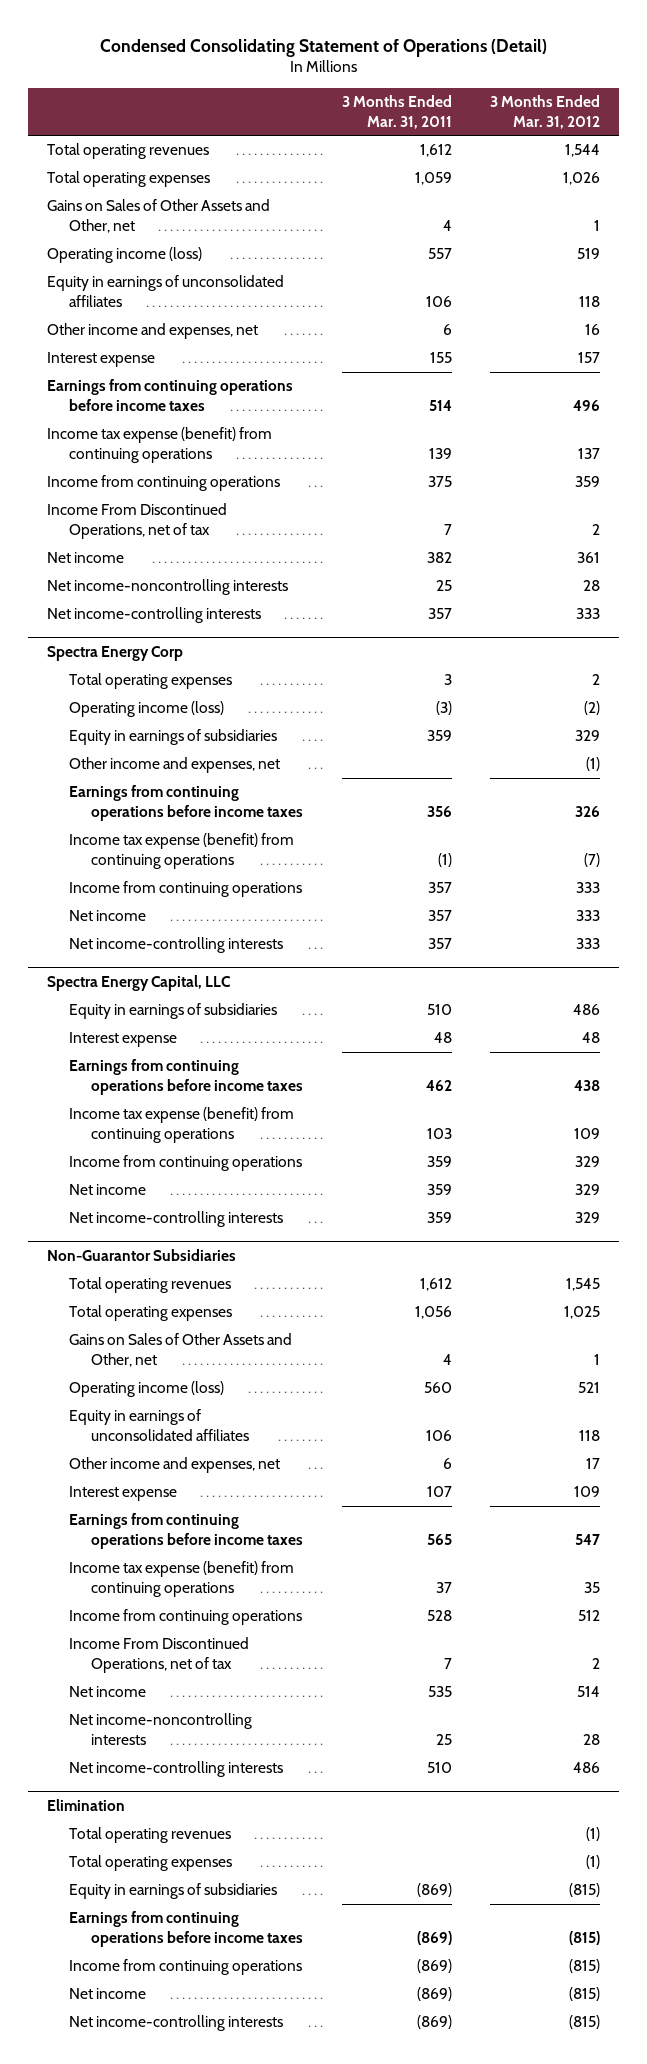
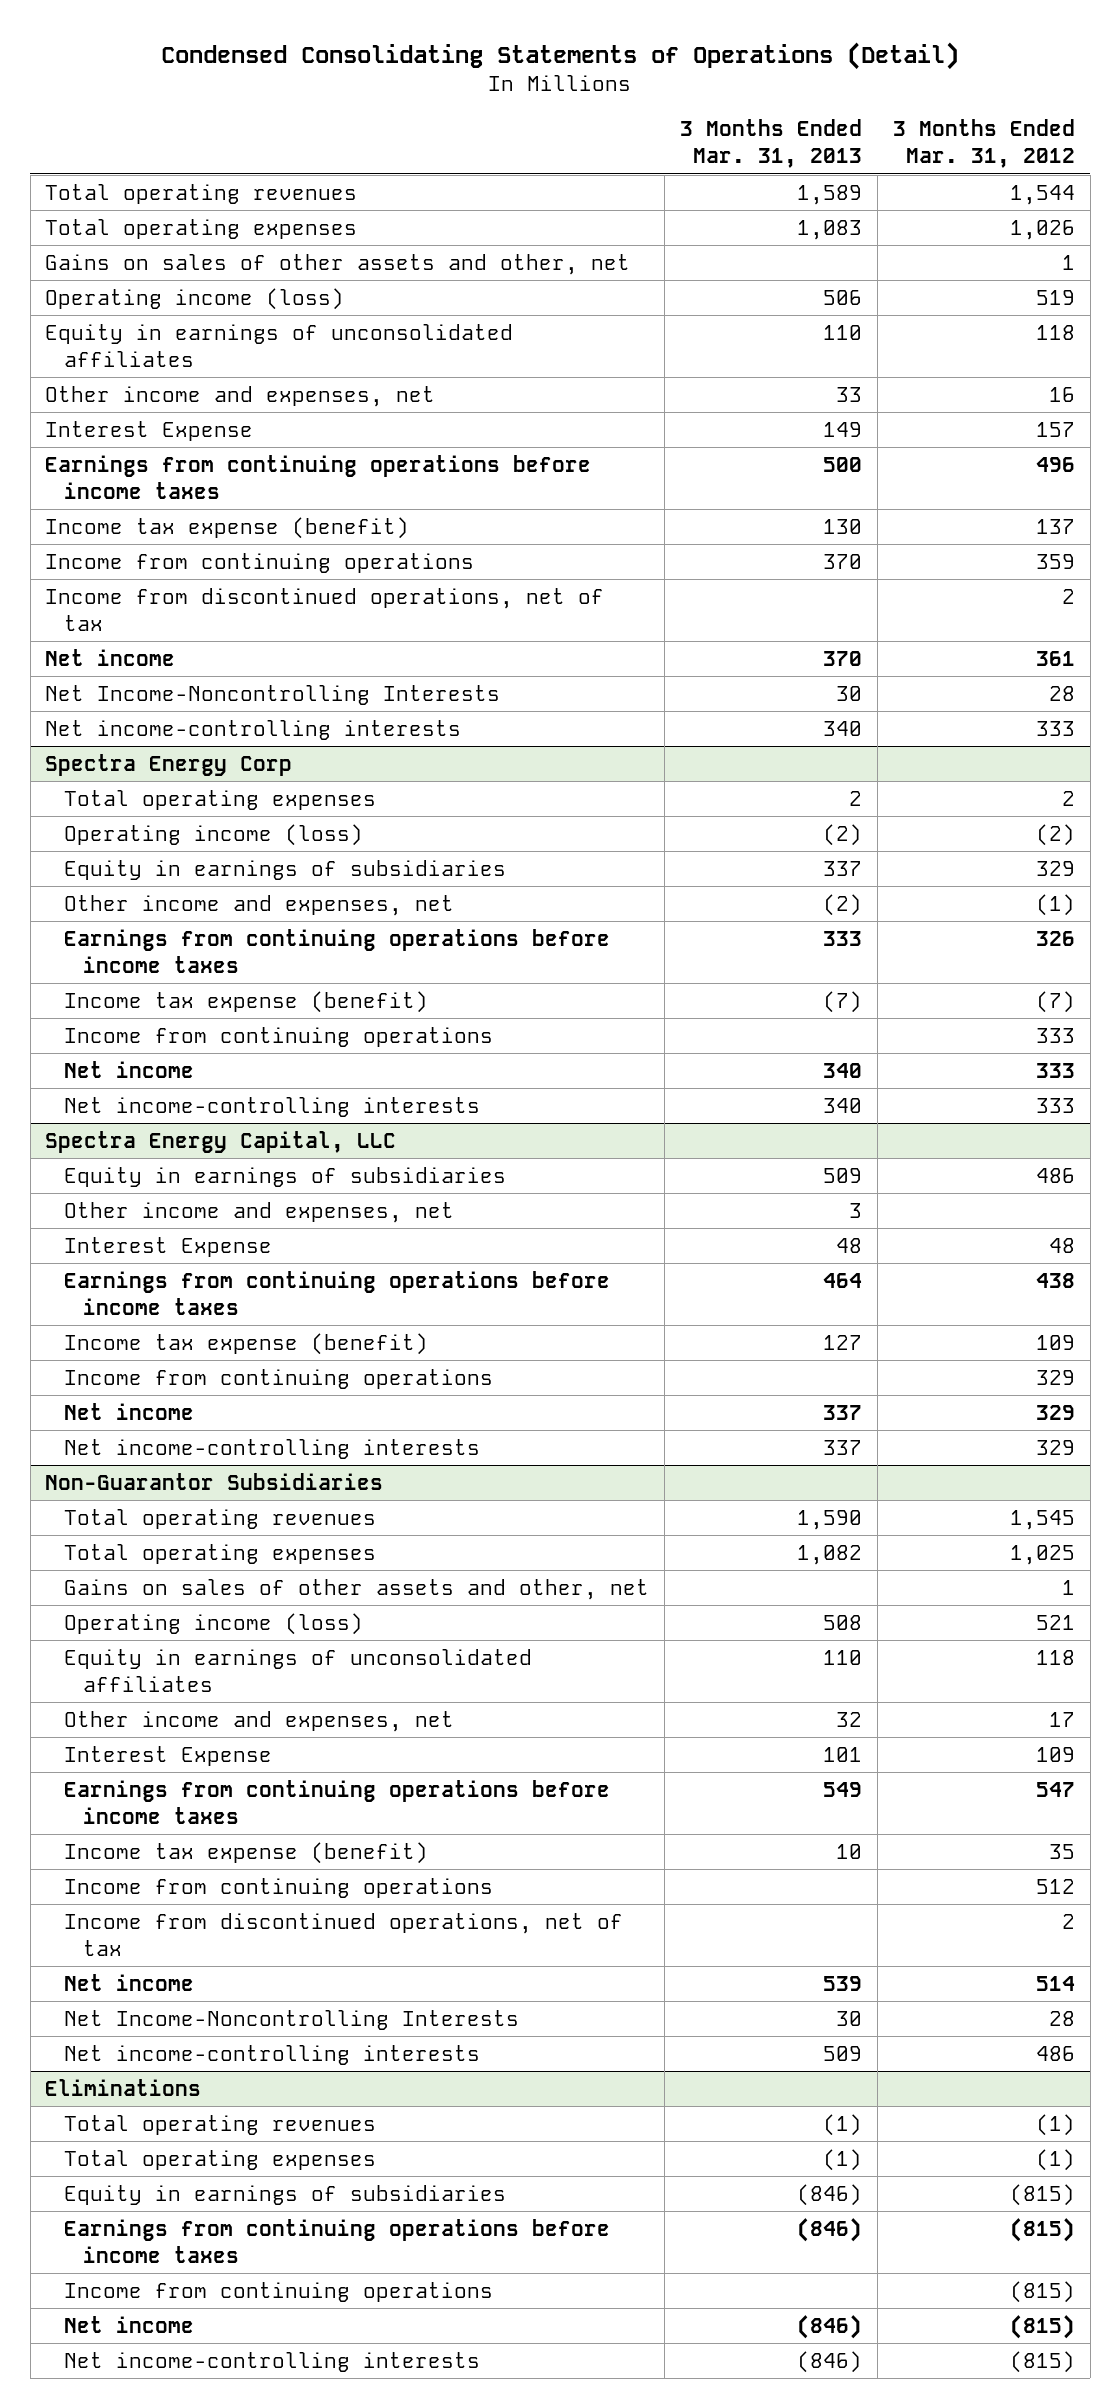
- Condensed Consolidating Statement of Operations (Detail)
+ Condensed Consolidating Statements of Operations (Detail)
- | 3 Months Ended Mar. 31, 2011 | 3 Months Ended Mar. 31, 2012
+ | 3 Months Ended Mar. 31, 2013 | 3 Months Ended Mar. 31, 2012
- Gains on Sales of Other Assets and Other, net | 4 | 1
+ Gains on sales of other assets and other, net | | 1
- Interest expense | 155 | 157
+ Interest Expense | 149 | 157
- Income tax expense (benefit) from continuing operations | 139 | 137
+ Income tax expense (benefit) | 130 | 137
- Income From Discontinued Operations, net of tax | 7 | 2
+ Income from discontinued operations, net of tax | | 2
- Net income-noncontrolling interests | 25 | 28
+ Net Income-Noncontrolling Interests | 30 | 28
@ Spectra Energy Corp
- Income tax expense (benefit) from continuing operations | (1) | (7)
+ Income tax expense (benefit) | (7) | (7)
@ Spectra Energy Capital, LLC
- Interest expense | 48 | 48
+ Other income and expenses, net | 3 |
+ Interest Expense | 48 | 48
- Income tax expense (benefit) from continuing operations | 103 | 109
+ Income tax expense (benefit) | 127 | 109
@ Non-Guarantor Subsidiaries
- Gains on Sales of Other Assets and Other, net | 4 | 1
+ Gains on sales of other assets and other, net | | 1
- Interest expense | 107 | 109
+ Interest Expense | 101 | 109
- Income tax expense (benefit) from continuing operations | 37 | 35
+ Income tax expense (benefit) | 10 | 35
- Income From Discontinued Operations, net of tax | 7 | 2
+ Income from discontinued operations, net of tax | | 2
- Net income-noncontrolling interests | 25 | 28
+ Net Income-Noncontrolling Interests | 30 | 28
- Elimination
+ Eliminations

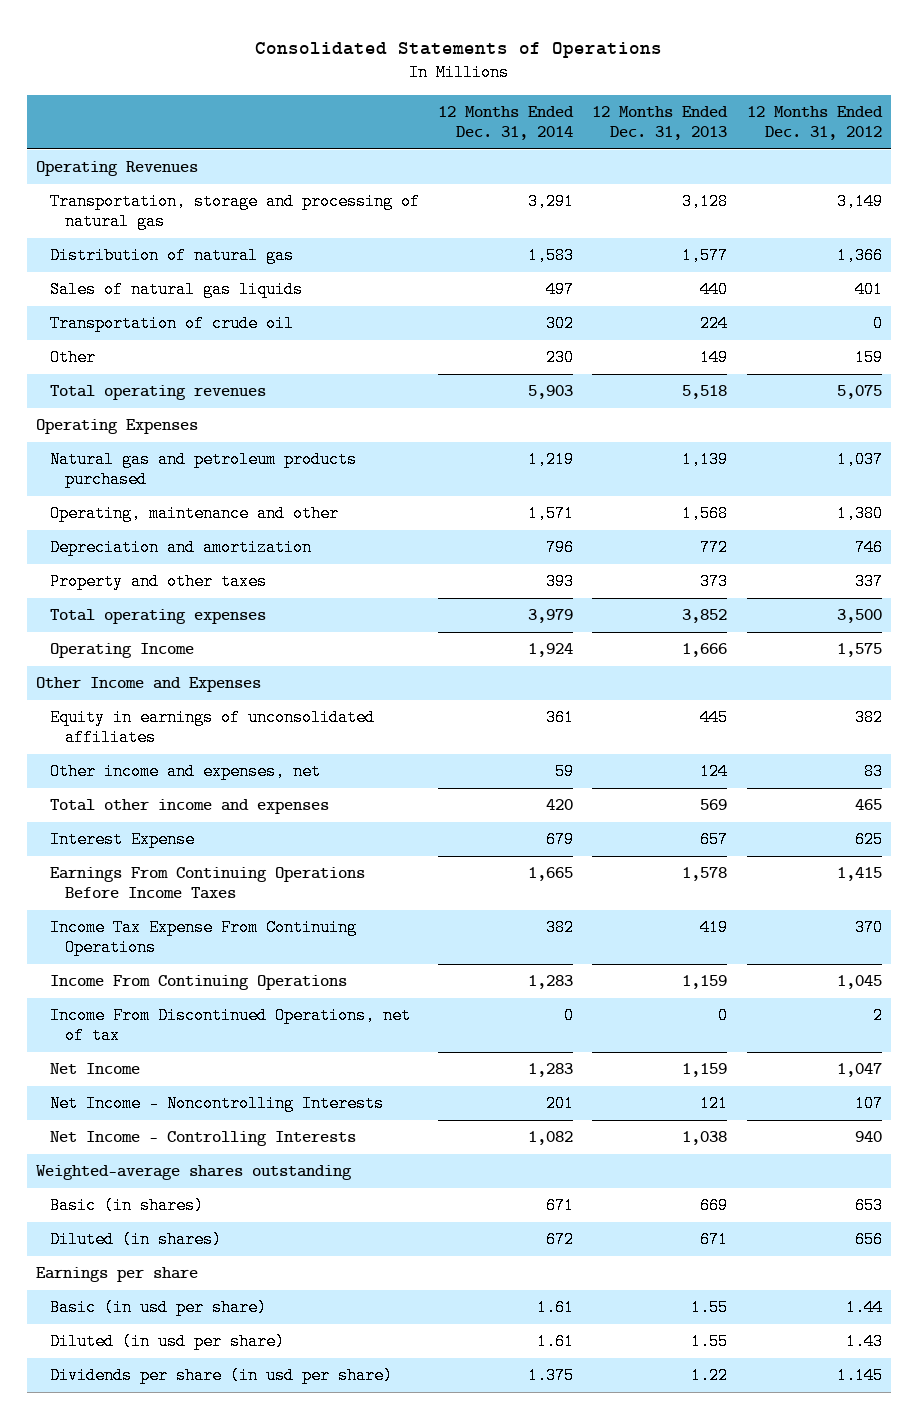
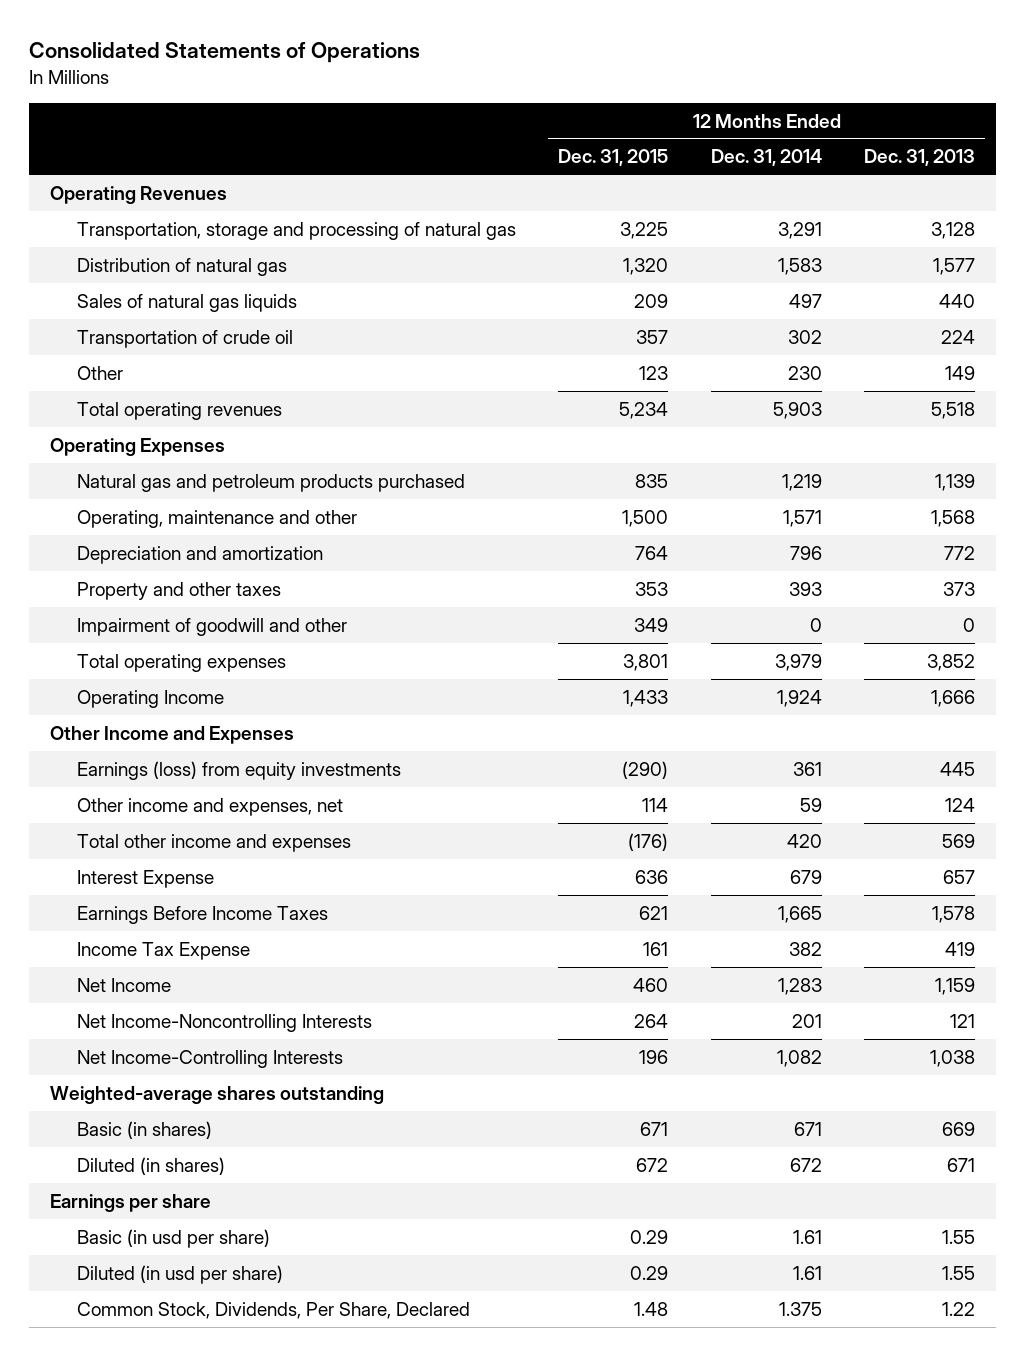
- | 12 Months Ended Dec. 31, 2014 | 12 Months Ended Dec. 31, 2013 | 12 Months Ended Dec. 31, 2012
+ | 12 Months Ended Dec. 31, 2015 | 12 Months Ended Dec. 31, 2014 | 12 Months Ended Dec. 31, 2013
+ Impairment of goodwill and other | 349 | 0 | 0
- Equity in earnings of unconsolidated affiliates | 361 | 445 | 382
+ Earnings (loss) from equity investments | (290) | 361 | 445
- Earnings From Continuing Operations Before Income Taxes | 1,665 | 1,578 | 1,415
- Income Tax Expense From Continuing Operations | 382 | 419 | 370
- Income From Continuing Operations | 1,283 | 1,159 | 1,045
- Income From Discontinued Operations, net of tax | 0 | 0 | 2
+ Earnings Before Income Taxes | 621 | 1,665 | 1,578
+ Income Tax Expense | 161 | 382 | 419
- Net Income - Noncontrolling Interests | 201 | 121 | 107
- Net Income - Controlling Interests | 1,082 | 1,038 | 940
+ Net Income-Noncontrolling Interests | 264 | 201 | 121
+ Net Income-Controlling Interests | 196 | 1,082 | 1,038
- Dividends per share (in usd per share) | 1.375 | 1.22 | 1.145
+ Common Stock, Dividends, Per Share, Declared | 1.48 | 1.375 | 1.22

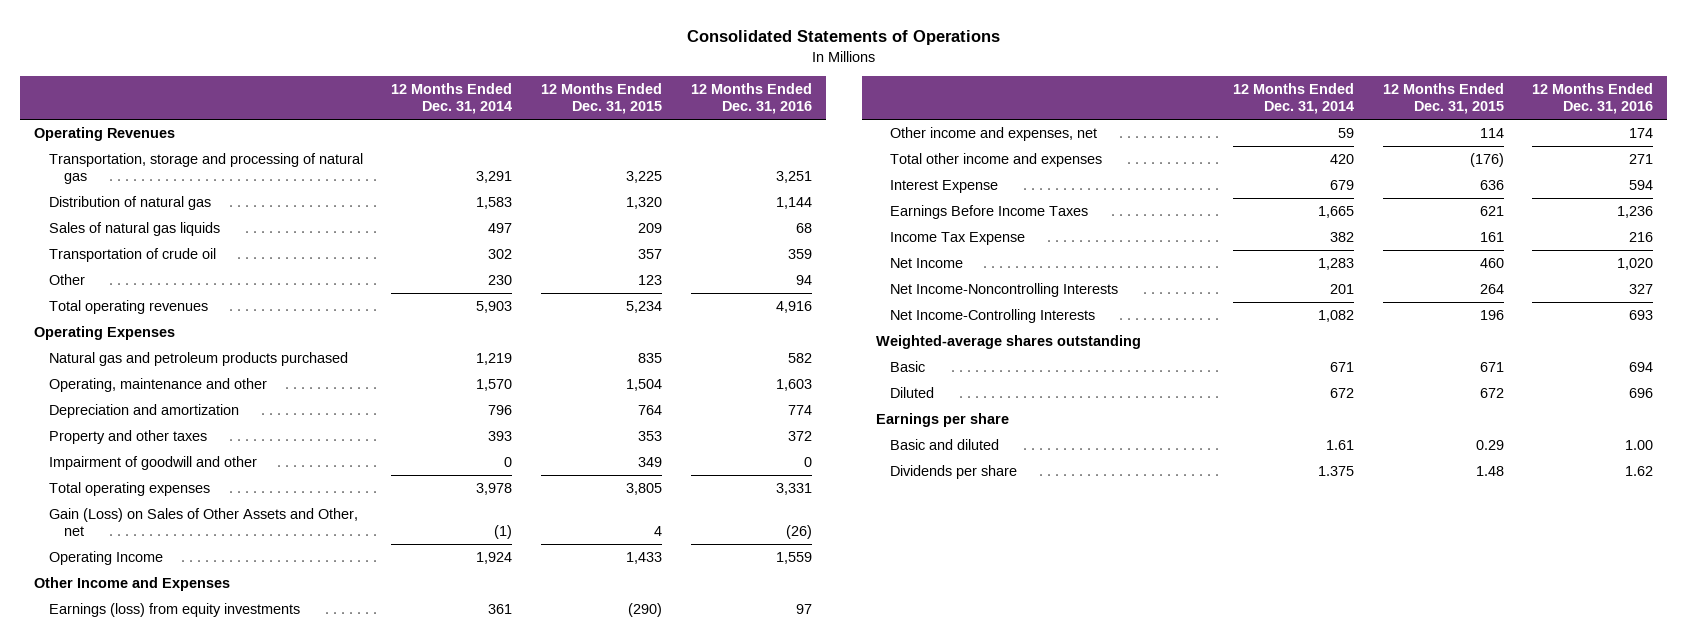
- | 12 Months Ended Dec. 31, 2015 | 12 Months Ended Dec. 31, 2014 | 12 Months Ended Dec. 31, 2013
+ | 12 Months Ended Dec. 31, 2014 | 12 Months Ended Dec. 31, 2015 | 12 Months Ended Dec. 31, 2016
- Operating, maintenance and other | 1,500 | 1,571 | 1,568
+ Operating, maintenance and other | 1,570 | 1,504 | 1,603
- Total operating expenses | 3,801 | 3,979 | 3,852
+ Total operating expenses | 3,978 | 3,805 | 3,331
+ Gain (Loss) on Sales of Other Assets and Other, net | (1) | 4 | (26)
- Basic (in shares) | 671 | 671 | 669
- Diluted (in shares) | 672 | 672 | 671
+ Basic | 671 | 671 | 694
+ Diluted | 672 | 672 | 696
- Basic (in usd per share) | 0.29 | 1.61 | 1.55
- Diluted (in usd per share) | 0.29 | 1.61 | 1.55
- Common Stock, Dividends, Per Share, Declared | 1.48 | 1.375 | 1.22
+ Basic and diluted | 1.61 | 0.29 | 1.00
+ Dividends per share | 1.375 | 1.48 | 1.62

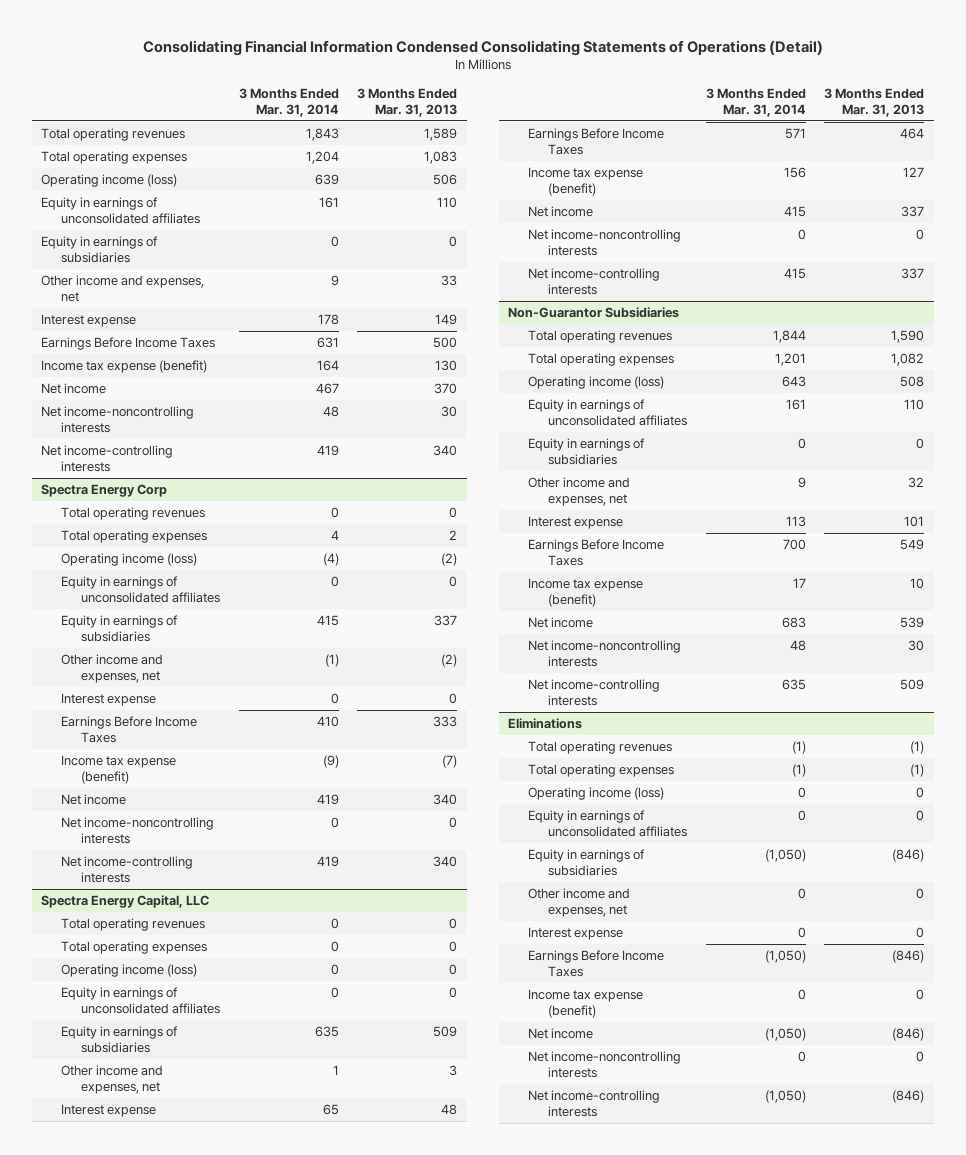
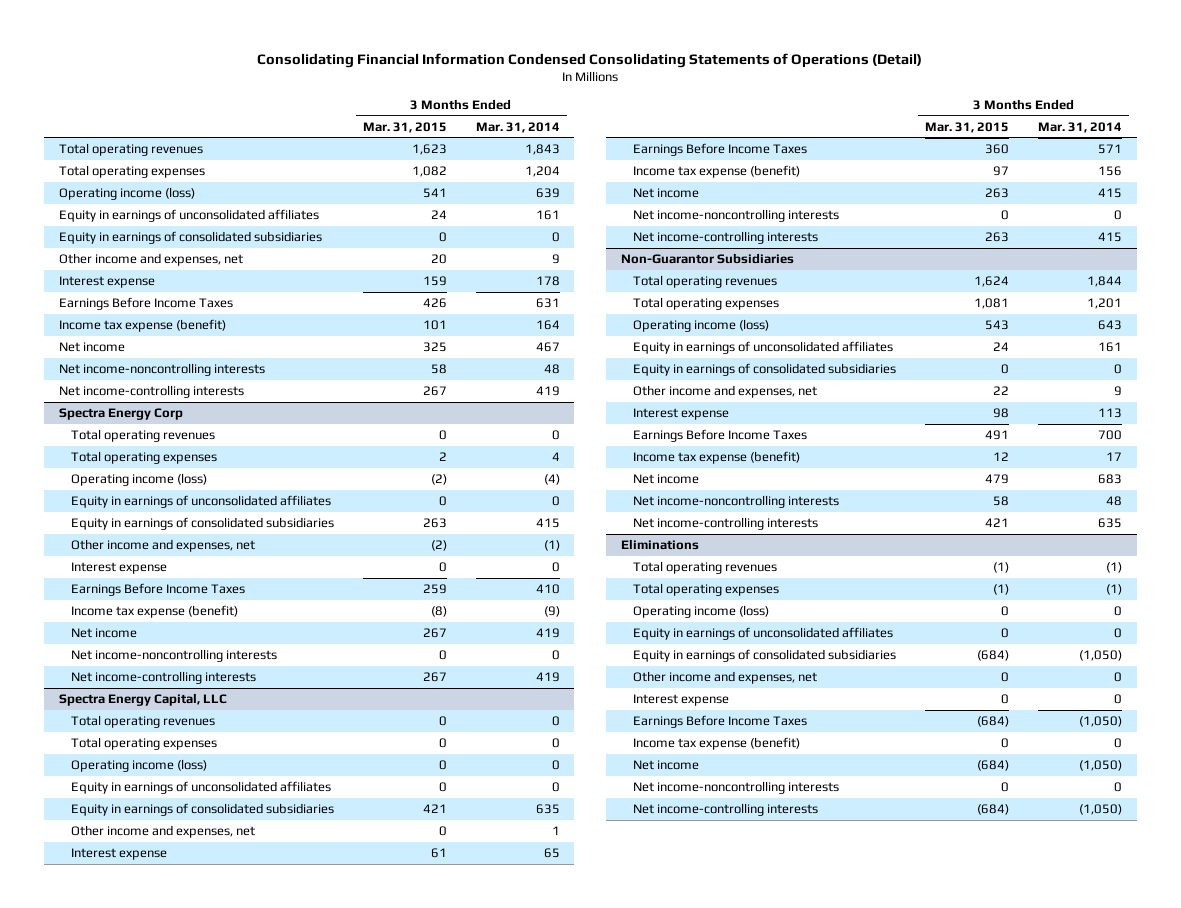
- | 3 Months Ended Mar. 31, 2014 | 3 Months Ended Mar. 31, 2013
+ | 3 Months Ended Mar. 31, 2015 | 3 Months Ended Mar. 31, 2014
- Equity in earnings of subsidiaries | 0 | 0
+ Equity in earnings of consolidated subsidiaries | 0 | 0
@ Spectra Energy Corp
- Equity in earnings of subsidiaries | 415 | 337
+ Equity in earnings of consolidated subsidiaries | 263 | 415
@ Spectra Energy Capital, LLC
- Equity in earnings of subsidiaries | 635 | 509
+ Equity in earnings of consolidated subsidiaries | 421 | 635
@ Non-Guarantor Subsidiaries
- Equity in earnings of subsidiaries | 0 | 0
+ Equity in earnings of consolidated subsidiaries | 0 | 0
@ Eliminations
- Equity in earnings of subsidiaries | (1,050) | (846)
+ Equity in earnings of consolidated subsidiaries | (684) | (1,050)

